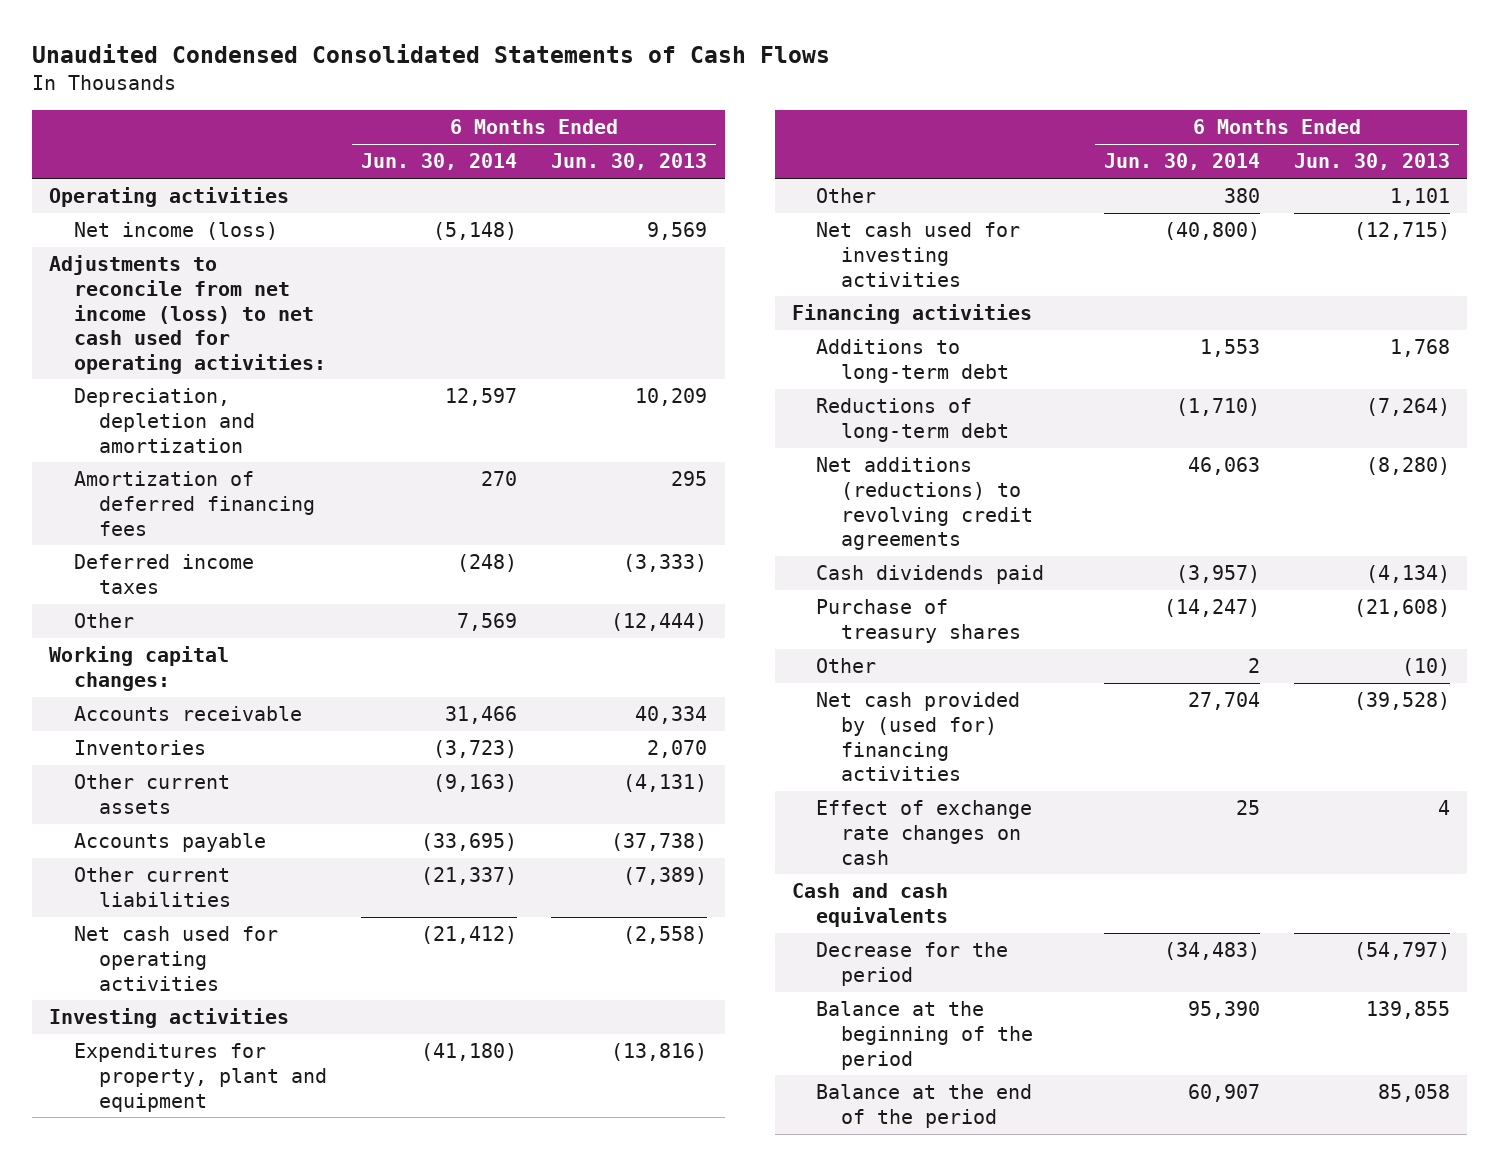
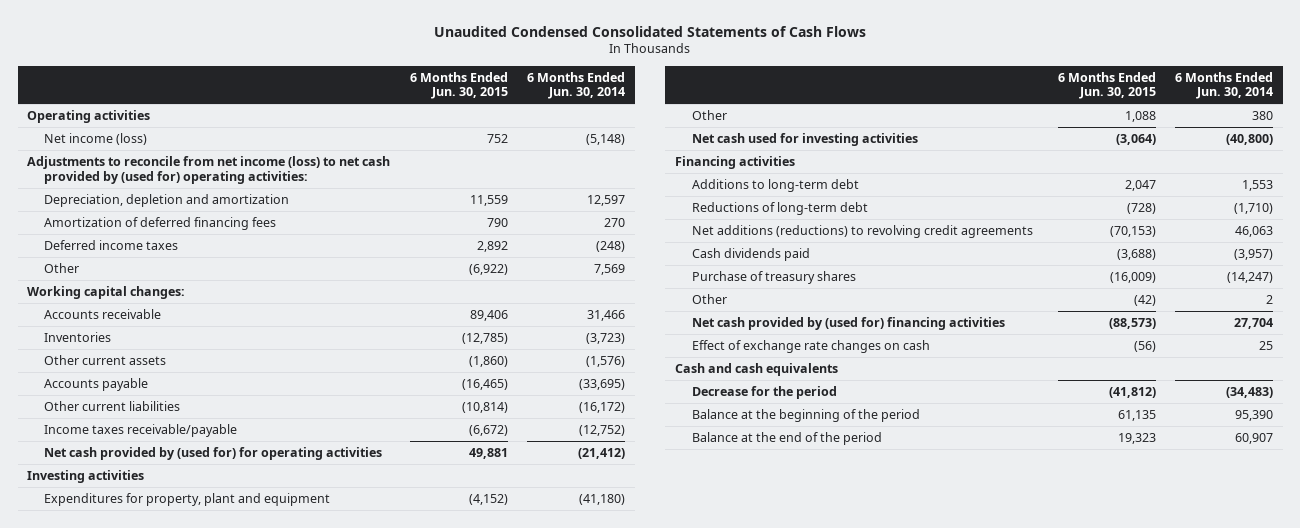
- | 6 Months Ended Jun. 30, 2014 | 6 Months Ended Jun. 30, 2013
+ | 6 Months Ended Jun. 30, 2015 | 6 Months Ended Jun. 30, 2014
- Adjustments to reconcile from net income (loss) to net cash used for operating activities:
+ Adjustments to reconcile from net income (loss) to net cash provided by (used for) operating activities:
- Other current assets | (9,163) | (4,131)
+ Other current assets | (1,860) | (1,576)
- Other current liabilities | (21,337) | (7,389)
- Net cash used for operating activities | (21,412) | (2,558)
+ Other current liabilities | (10,814) | (16,172)
+ Income taxes receivable/payable | (6,672) | (12,752)
+ Net cash provided by (used for) for operating activities | 49,881 | (21,412)

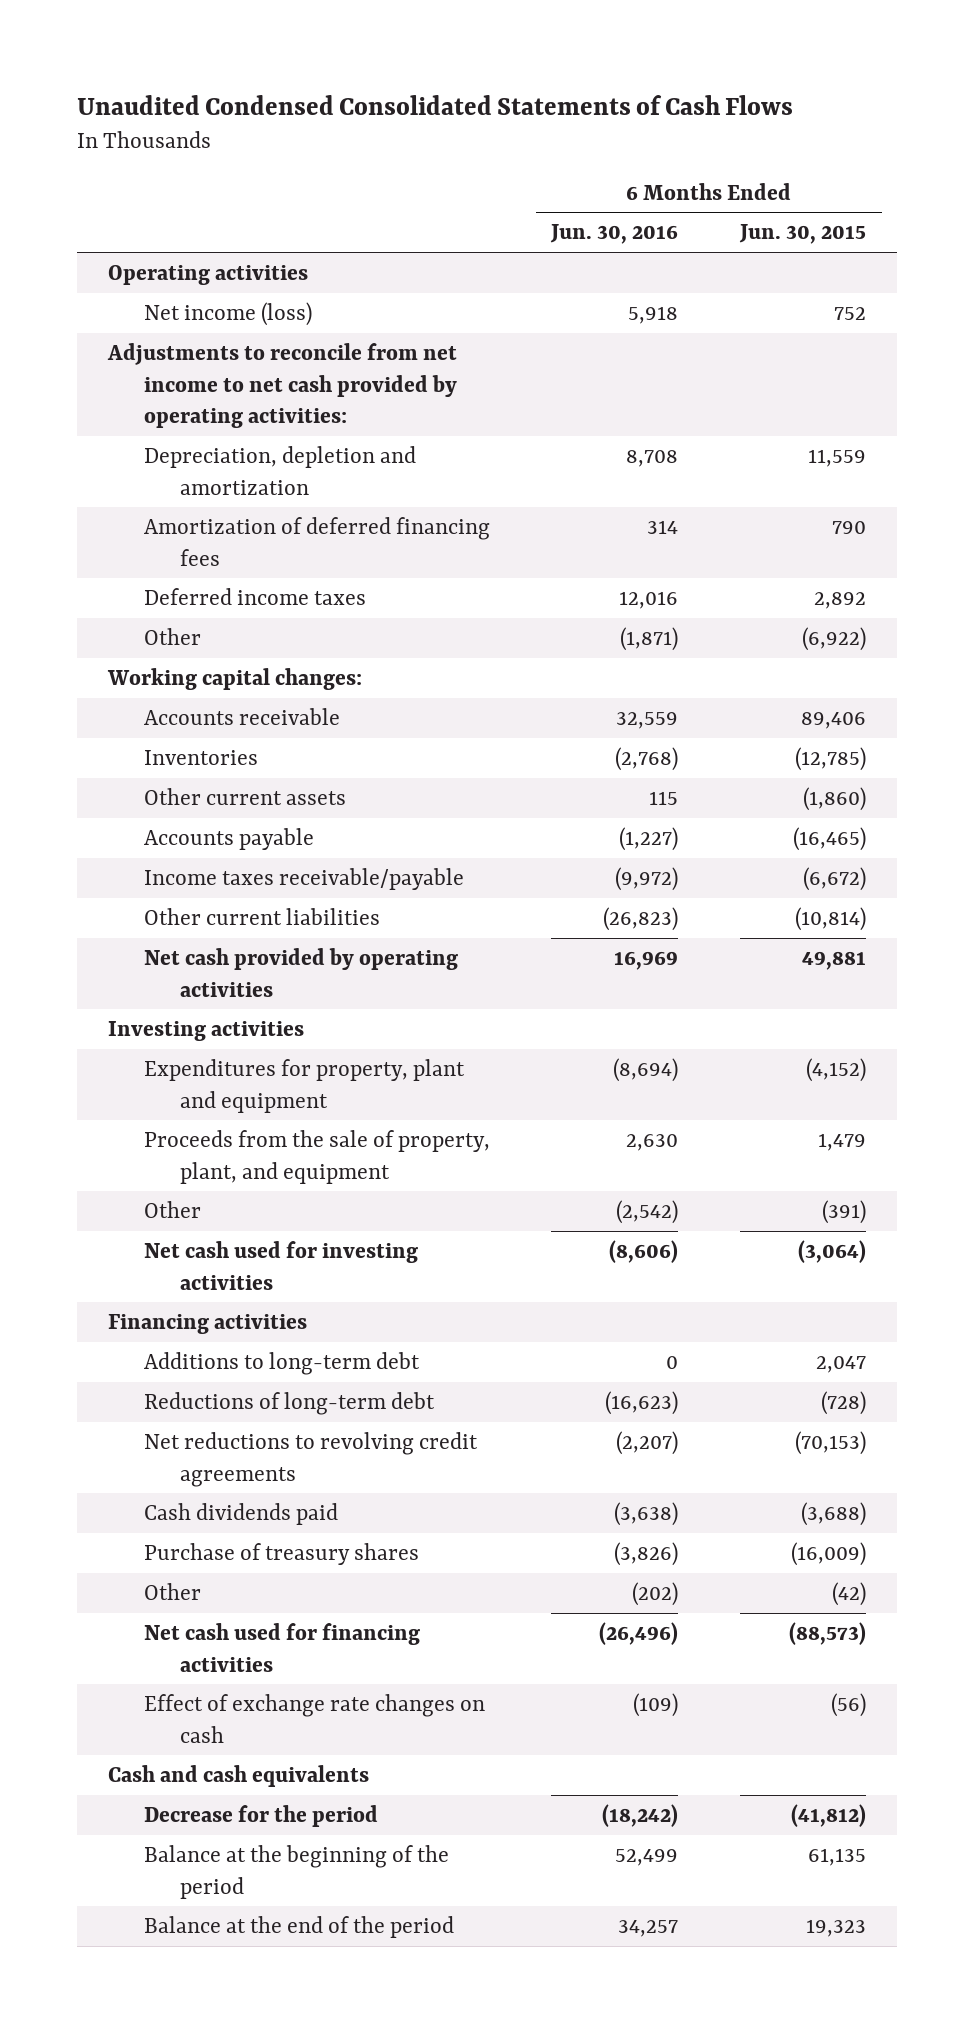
- | 6 Months Ended Jun. 30, 2015 | 6 Months Ended Jun. 30, 2014
+ | 6 Months Ended Jun. 30, 2016 | 6 Months Ended Jun. 30, 2015
- Adjustments to reconcile from net income (loss) to net cash provided by (used for) operating activities:
+ Adjustments to reconcile from net income to net cash provided by operating activities:
- Net cash provided by (used for) for operating activities | 49,881 | (21,412)
moved down: Other current liabilities | (26,823) | (10,814)
+ Net cash provided by operating activities | 16,969 | 49,881
- Other | 1,088 | 380
+ Proceeds from the sale of property, plant, and equipment | 2,630 | 1,479
+ Other | (2,542) | (391)
- Net additions (reductions) to revolving credit agreements | (70,153) | 46,063
+ Net reductions to revolving credit agreements | (2,207) | (70,153)
- Net cash provided by (used for) financing activities | (88,573) | 27,704
+ Net cash used for financing activities | (26,496) | (88,573)

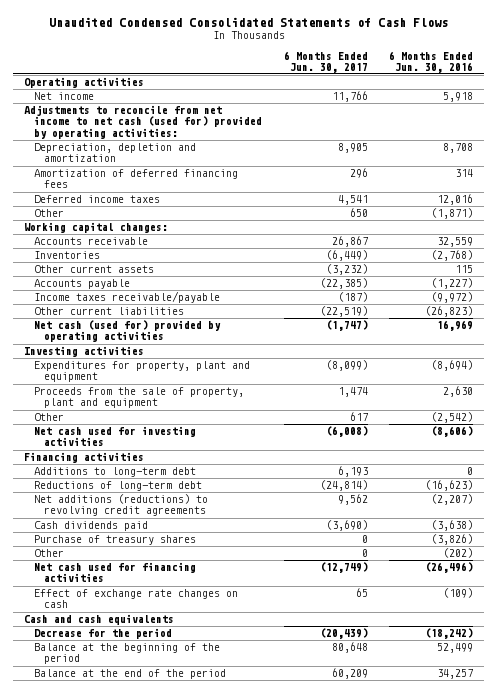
- | 6 Months Ended Jun. 30, 2016 | 6 Months Ended Jun. 30, 2015
+ | 6 Months Ended Jun. 30, 2017 | 6 Months Ended Jun. 30, 2016
- Net income (loss) | 5,918 | 752
- Adjustments to reconcile from net income to net cash provided by operating activities:
+ Net income | 11,766 | 5,918
+ Adjustments to reconcile from net income to net cash (used for) provided by operating activities:
- Net cash provided by operating activities | 16,969 | 49,881
+ Net cash (used for) provided by operating activities | (1,747) | 16,969
- Proceeds from the sale of property, plant, and equipment | 2,630 | 1,479
+ Proceeds from the sale of property, plant and equipment | 1,474 | 2,630
- Net reductions to revolving credit agreements | (2,207) | (70,153)
+ Net additions (reductions) to revolving credit agreements | 9,562 | (2,207)

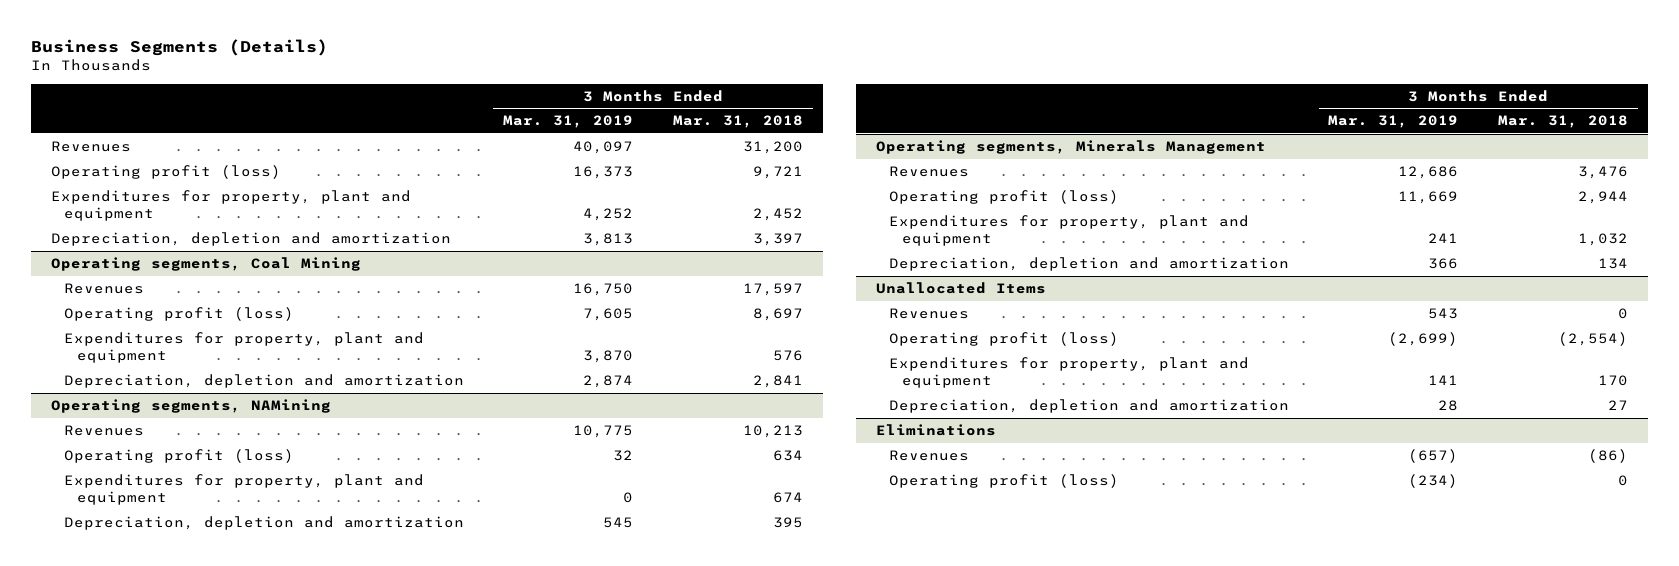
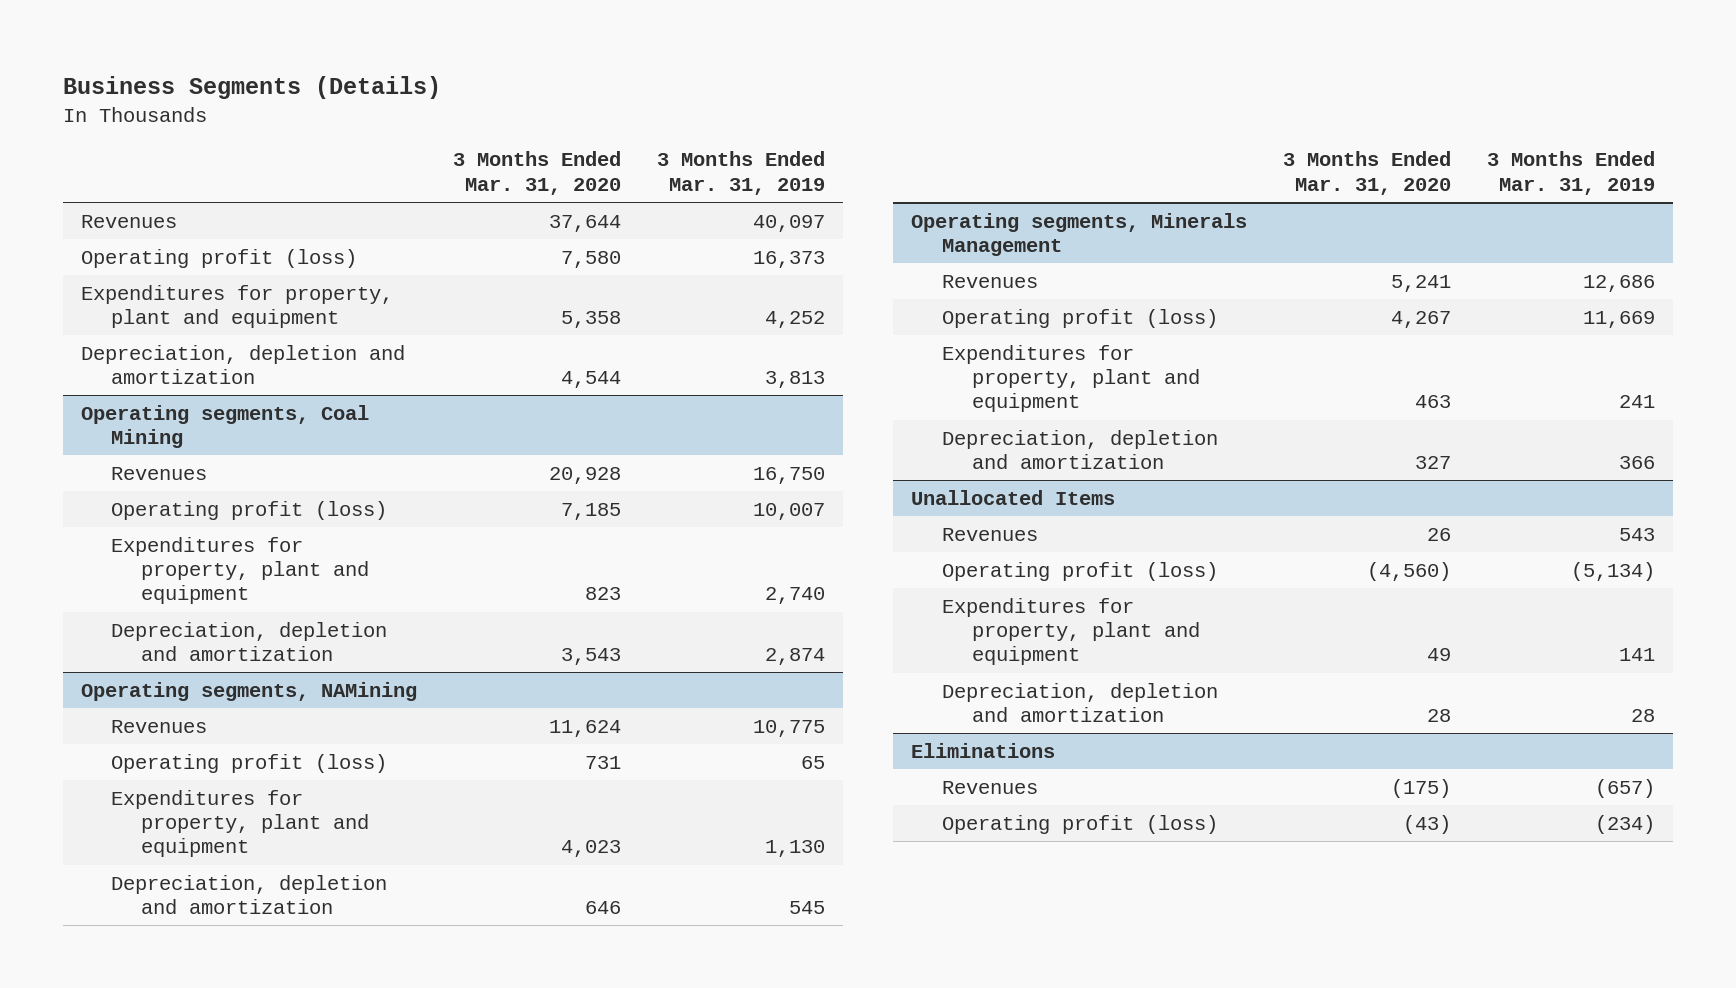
- | 3 Months Ended Mar. 31, 2019 | 3 Months Ended Mar. 31, 2018
+ | 3 Months Ended Mar. 31, 2020 | 3 Months Ended Mar. 31, 2019
@ Operating segments, Coal Mining
- Operating profit (loss) | 7,605 | 8,697
- Expenditures for property, plant and equipment | 3,870 | 576
+ Operating profit (loss) | 7,185 | 10,007
+ Expenditures for property, plant and equipment | 823 | 2,740
@ Operating segments, NAMining
- Operating profit (loss) | 32 | 634
- Expenditures for property, plant and equipment | 0 | 674
+ Operating profit (loss) | 731 | 65
+ Expenditures for property, plant and equipment | 4,023 | 1,130
@ Unallocated Items
- Operating profit (loss) | (2,699) | (2,554)
+ Operating profit (loss) | (4,560) | (5,134)

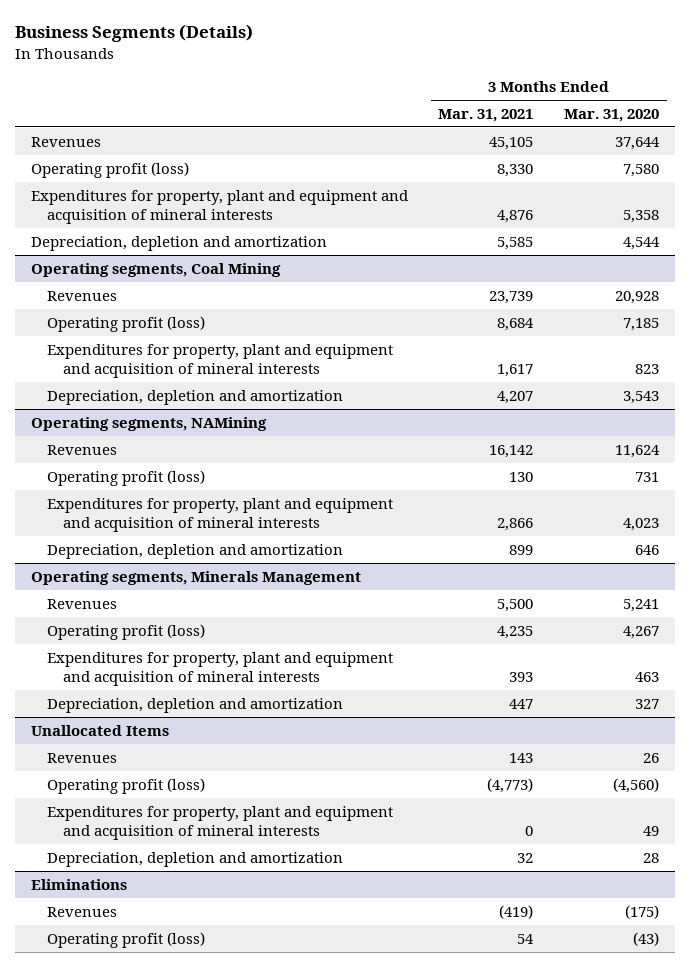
- | 3 Months Ended Mar. 31, 2020 | 3 Months Ended Mar. 31, 2019
+ | 3 Months Ended Mar. 31, 2021 | 3 Months Ended Mar. 31, 2020
- Expenditures for property, plant and equipment | 5,358 | 4,252
+ Expenditures for property, plant and equipment and acquisition of mineral interests | 4,876 | 5,358
@ Operating segments, Coal Mining
- Expenditures for property, plant and equipment | 823 | 2,740
+ Expenditures for property, plant and equipment and acquisition of mineral interests | 1,617 | 823
@ Operating segments, NAMining
- Expenditures for property, plant and equipment | 4,023 | 1,130
+ Expenditures for property, plant and equipment and acquisition of mineral interests | 2,866 | 4,023
@ Operating segments, Minerals Management
- Expenditures for property, plant and equipment | 463 | 241
+ Expenditures for property, plant and equipment and acquisition of mineral interests | 393 | 463
@ Unallocated Items
- Expenditures for property, plant and equipment | 49 | 141
+ Expenditures for property, plant and equipment and acquisition of mineral interests | 0 | 49

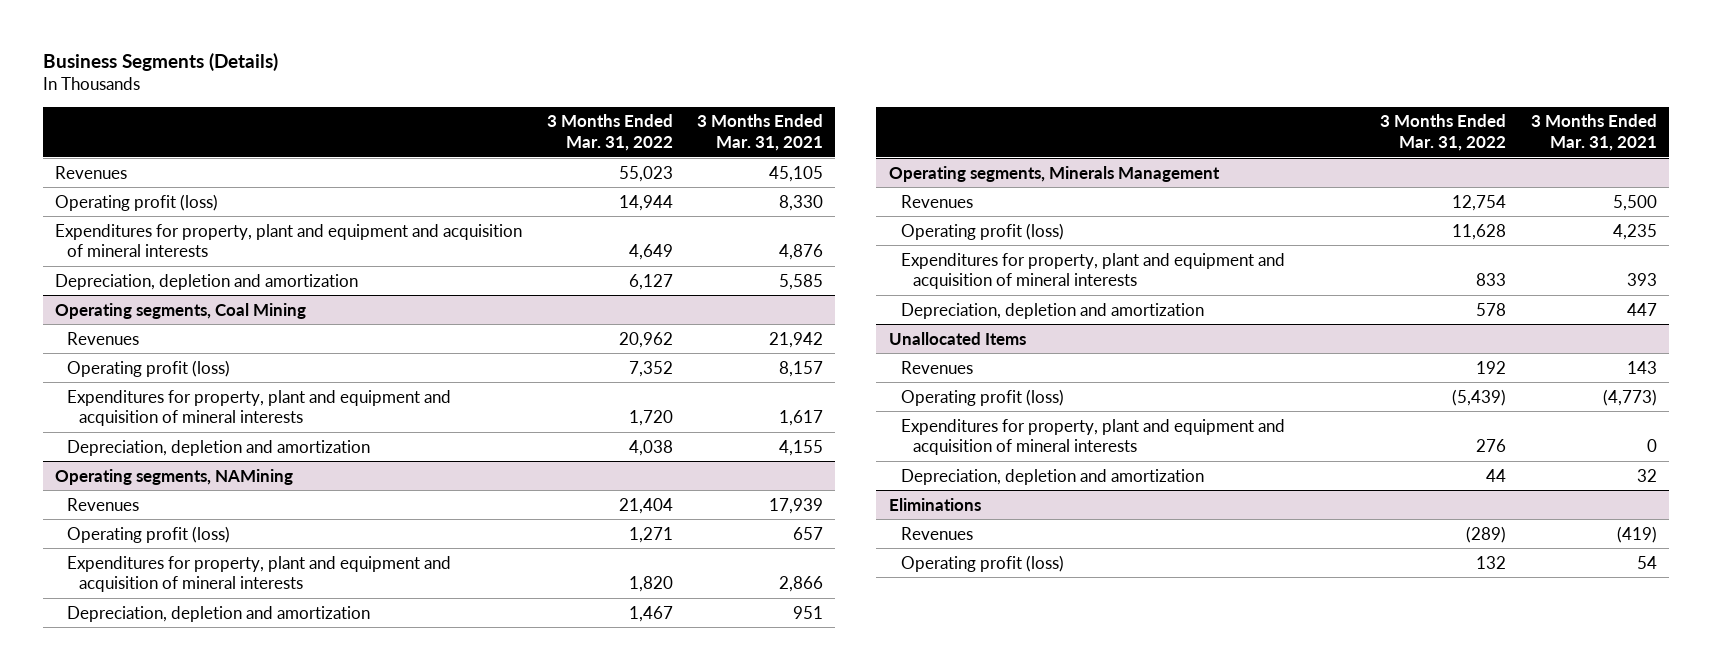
- | 3 Months Ended Mar. 31, 2021 | 3 Months Ended Mar. 31, 2020
+ | 3 Months Ended Mar. 31, 2022 | 3 Months Ended Mar. 31, 2021
@ Operating segments, Coal Mining
- Revenues | 23,739 | 20,928
- Operating profit (loss) | 8,684 | 7,185
+ Revenues | 20,962 | 21,942
+ Operating profit (loss) | 7,352 | 8,157
- Depreciation, depletion and amortization | 4,207 | 3,543
+ Depreciation, depletion and amortization | 4,038 | 4,155
@ Operating segments, NAMining
- Revenues | 16,142 | 11,624
- Operating profit (loss) | 130 | 731
+ Revenues | 21,404 | 17,939
+ Operating profit (loss) | 1,271 | 657
- Depreciation, depletion and amortization | 899 | 646
+ Depreciation, depletion and amortization | 1,467 | 951

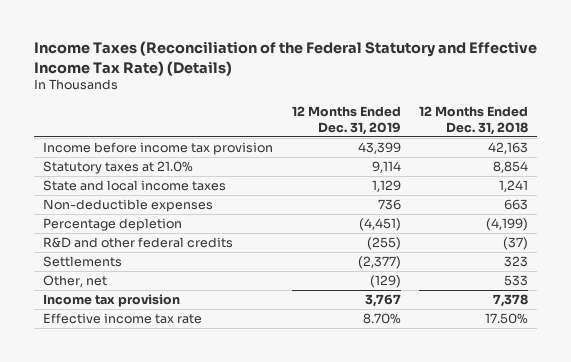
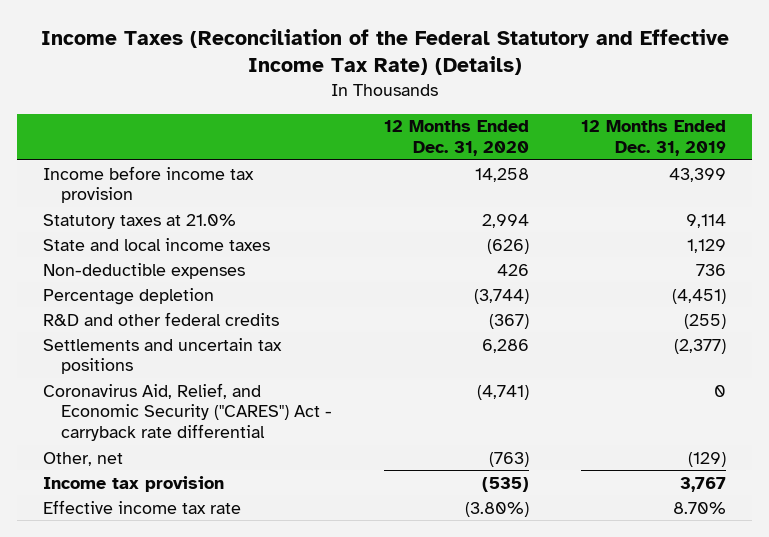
- | 12 Months Ended Dec. 31, 2019 | 12 Months Ended Dec. 31, 2018
+ | 12 Months Ended Dec. 31, 2020 | 12 Months Ended Dec. 31, 2019
- Settlements | (2,377) | 323
+ Settlements and uncertain tax positions | 6,286 | (2,377)
+ Coronavirus Aid, Relief, and Economic Security ("CARES") Act - carryback rate differential | (4,741) | 0

